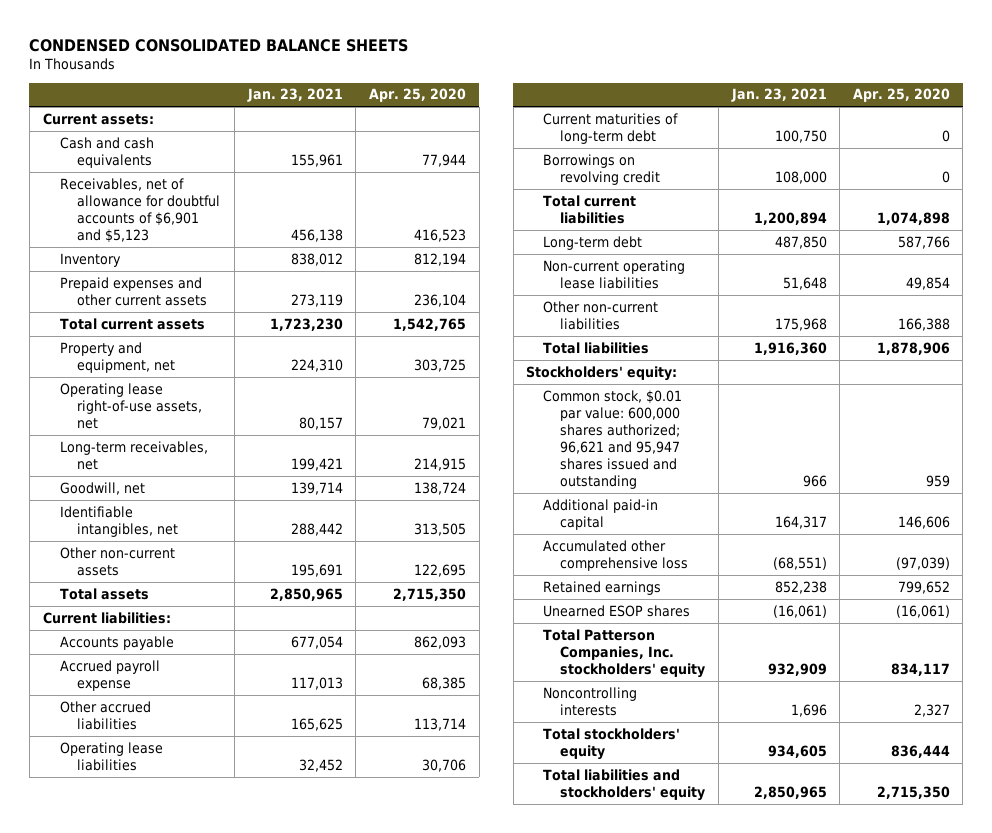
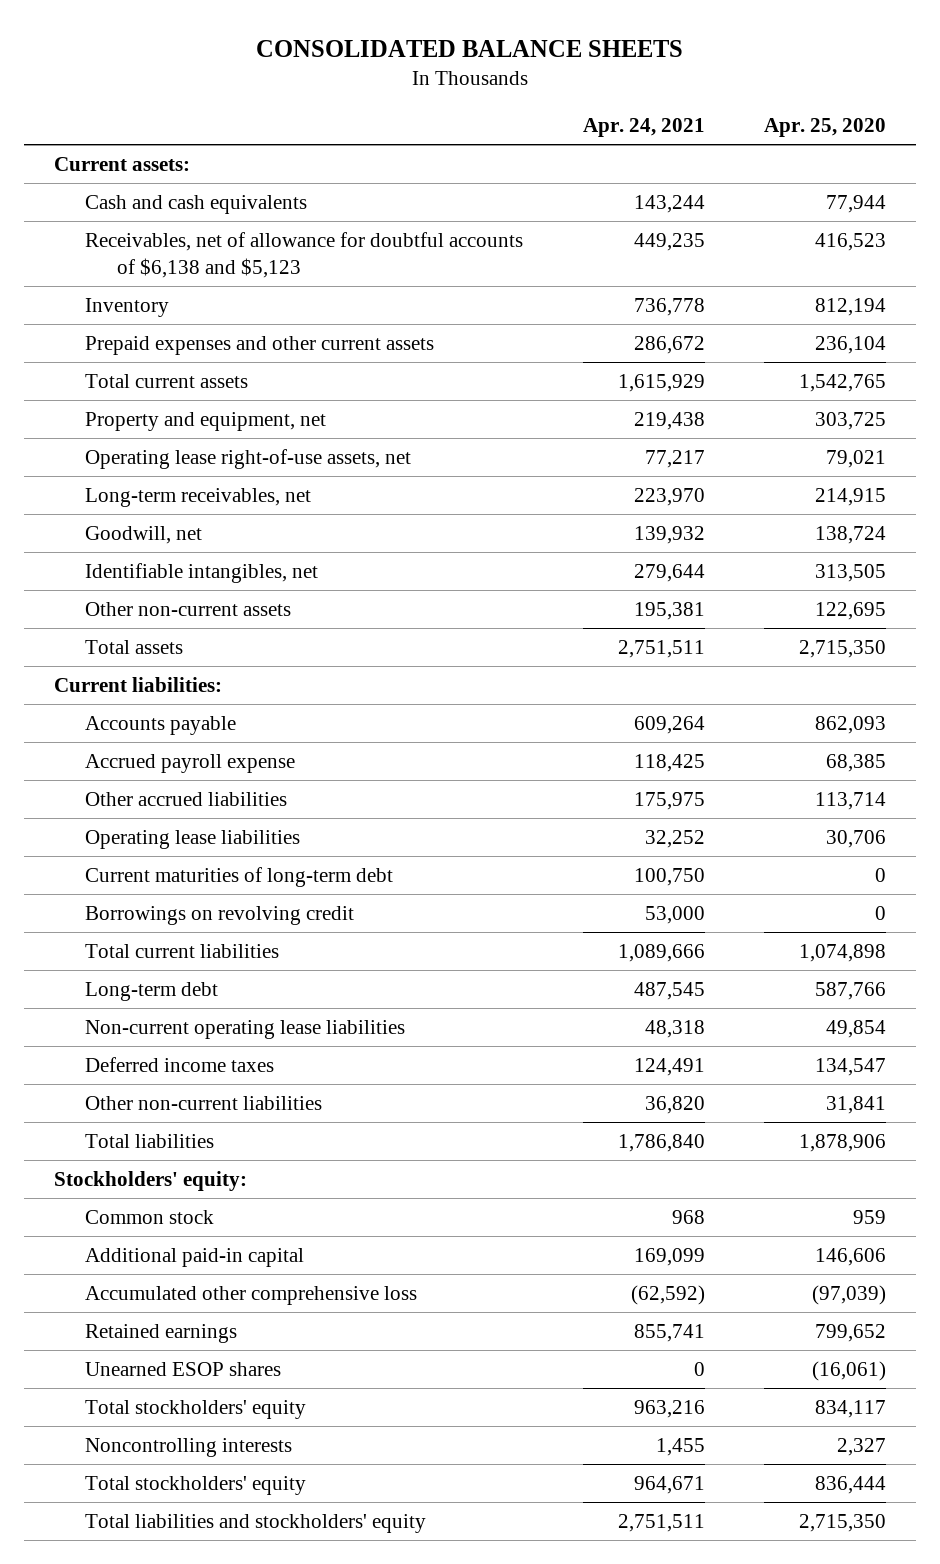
- CONDENSED CONSOLIDATED BALANCE SHEETS
+ CONSOLIDATED BALANCE SHEETS
- | Jan. 23, 2021 | Apr. 25, 2020
+ | Apr. 24, 2021 | Apr. 25, 2020
- Receivables, net of allowance for doubtful accounts of $6,901 and $5,123 | 456,138 | 416,523
+ Receivables, net of allowance for doubtful accounts of $6,138 and $5,123 | 449,235 | 416,523
- Other non-current liabilities | 175,968 | 166,388
+ Deferred income taxes | 124,491 | 134,547
+ Other non-current liabilities | 36,820 | 31,841
- Common stock, $0.01 par value: 600,000 shares authorized; 96,621 and 95,947 shares issued and outstanding | 966 | 959
+ Common stock | 968 | 959
- Total Patterson Companies, Inc. stockholders' equity | 932,909 | 834,117
+ Total stockholders' equity | 963,216 | 834,117

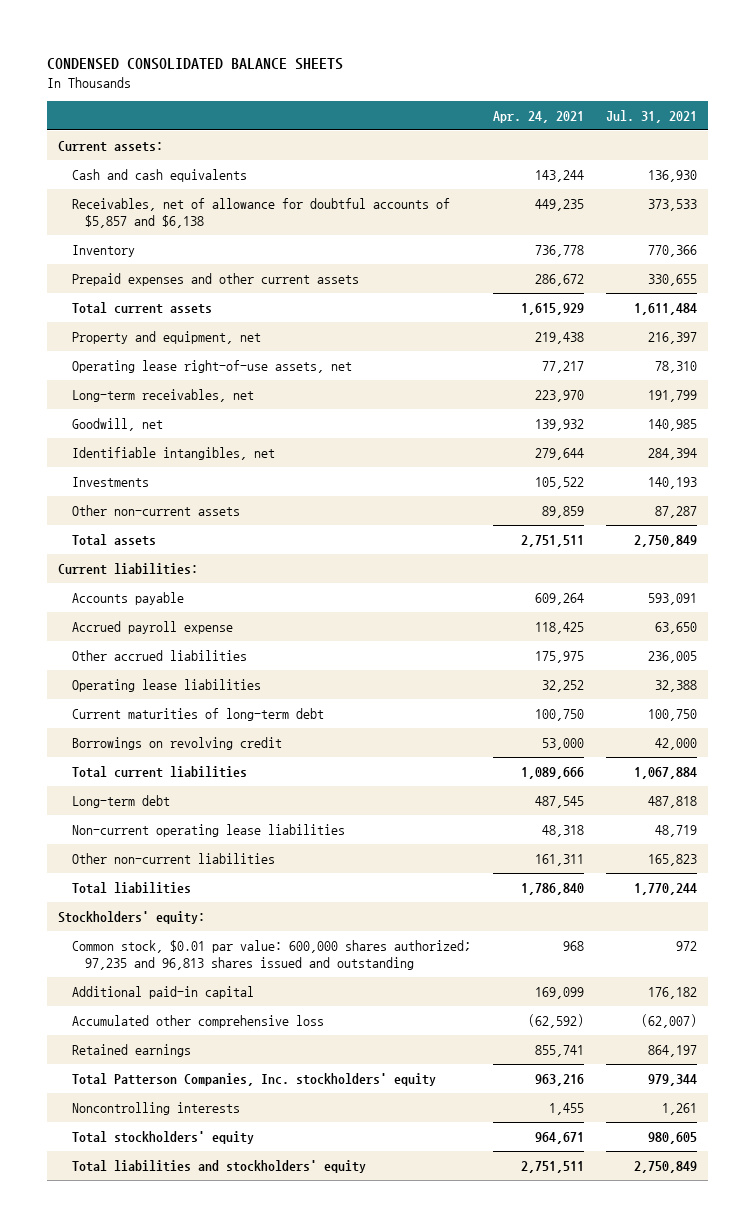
- CONSOLIDATED BALANCE SHEETS
+ CONDENSED CONSOLIDATED BALANCE SHEETS
- | Apr. 24, 2021 | Apr. 25, 2020
+ | Apr. 24, 2021 | Jul. 31, 2021
- Receivables, net of allowance for doubtful accounts of $6,138 and $5,123 | 449,235 | 416,523
+ Receivables, net of allowance for doubtful accounts of $5,857 and $6,138 | 449,235 | 373,533
- Other non-current assets | 195,381 | 122,695
+ Investments | 105,522 | 140,193
+ Other non-current assets | 89,859 | 87,287
- Deferred income taxes | 124,491 | 134,547
- Other non-current liabilities | 36,820 | 31,841
+ Other non-current liabilities | 161,311 | 165,823
- Common stock | 968 | 959
+ Common stock, $0.01 par value: 600,000 shares authorized; 97,235 and 96,813 shares issued and outstanding | 968 | 972
- Unearned ESOP shares | 0 | (16,061)
- Total stockholders' equity | 963,216 | 834,117
+ Total Patterson Companies, Inc. stockholders' equity | 963,216 | 979,344

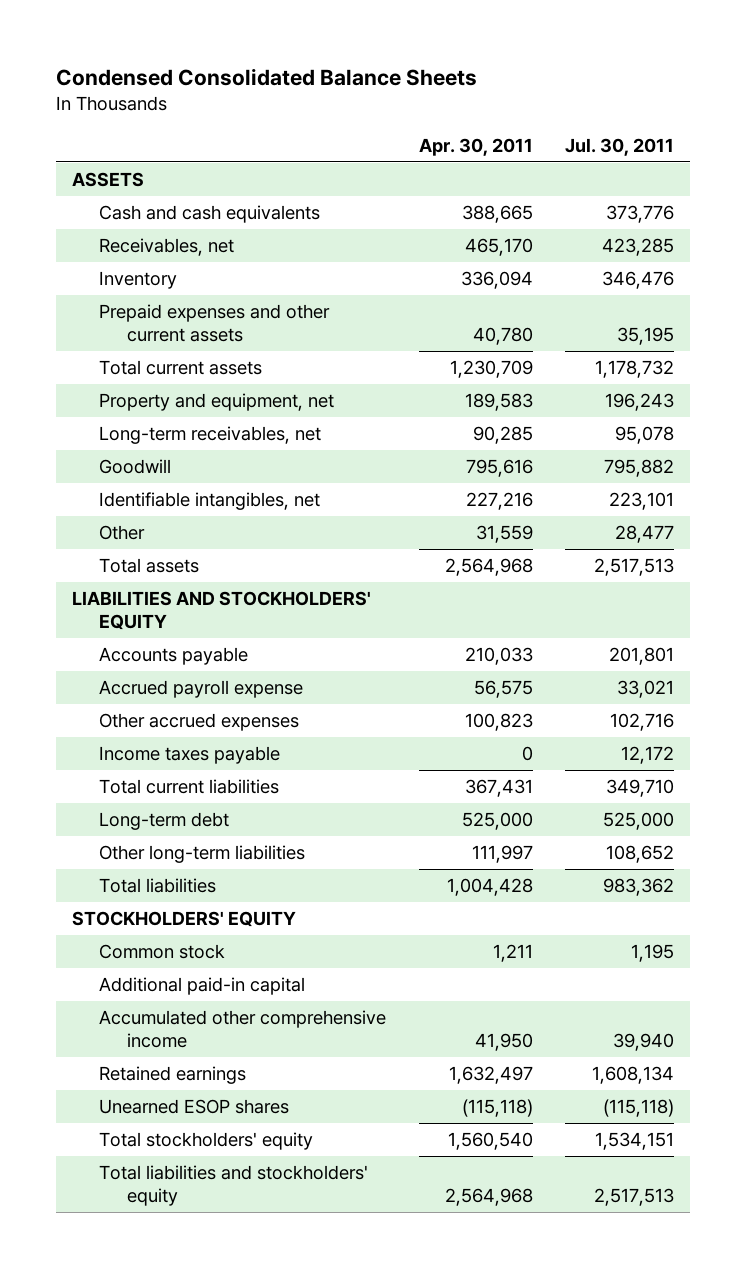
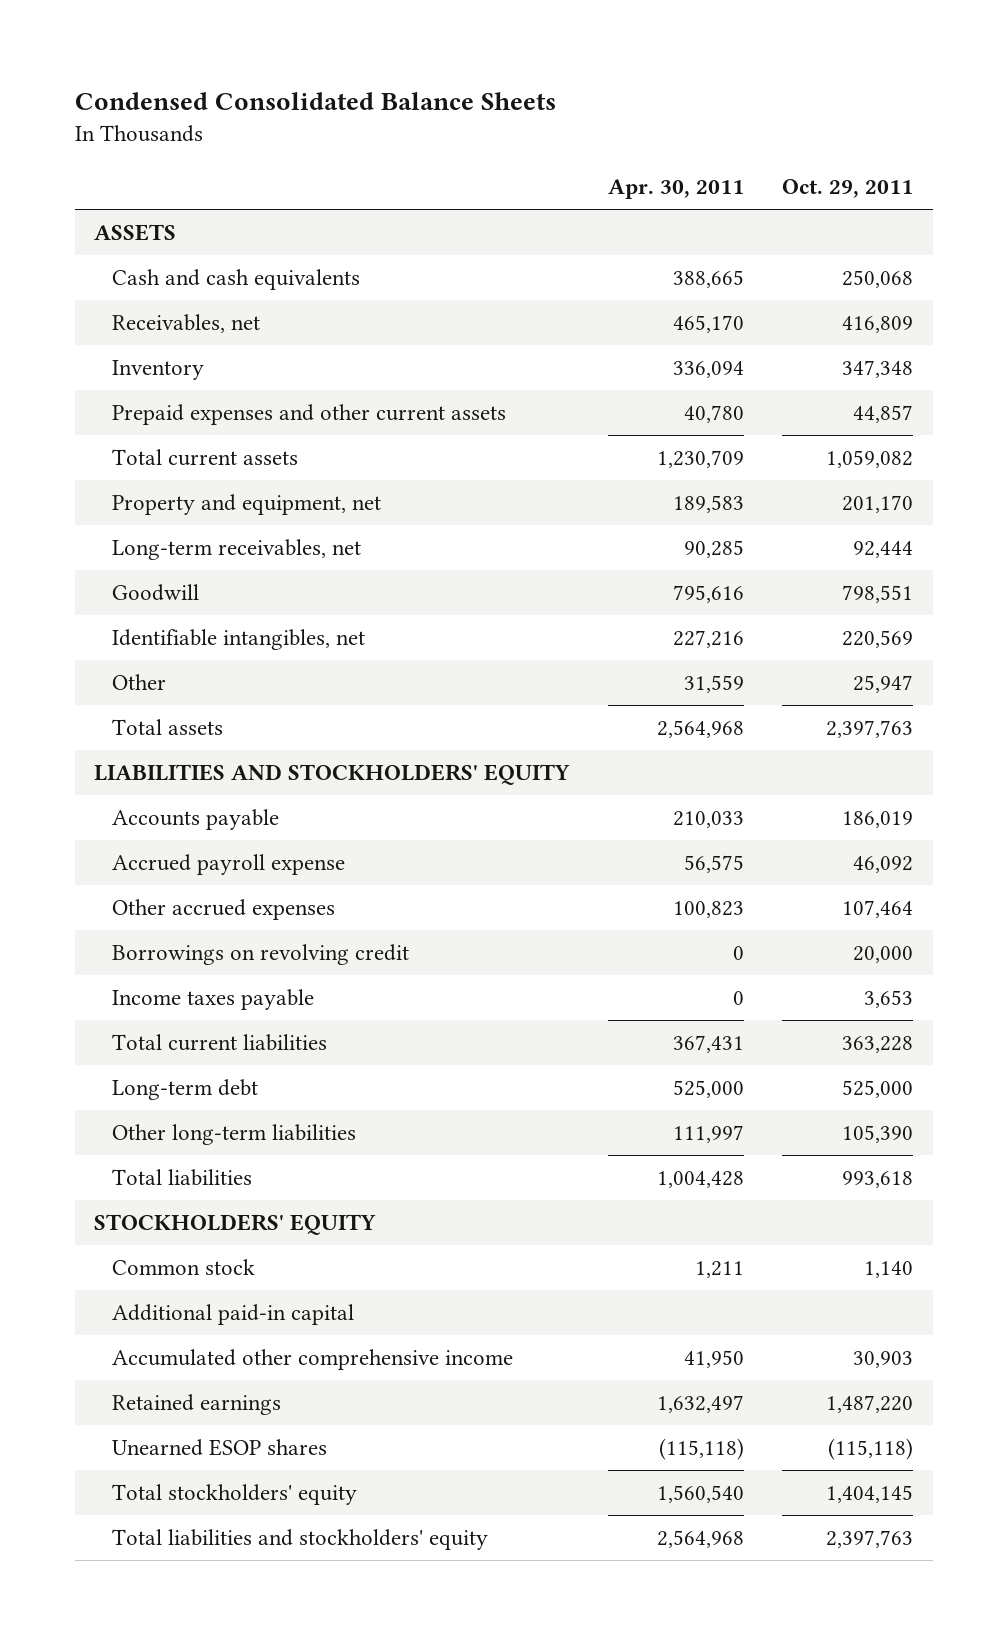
- | Apr. 30, 2011 | Jul. 30, 2011
+ | Apr. 30, 2011 | Oct. 29, 2011
+ Borrowings on revolving credit | 0 | 20,000

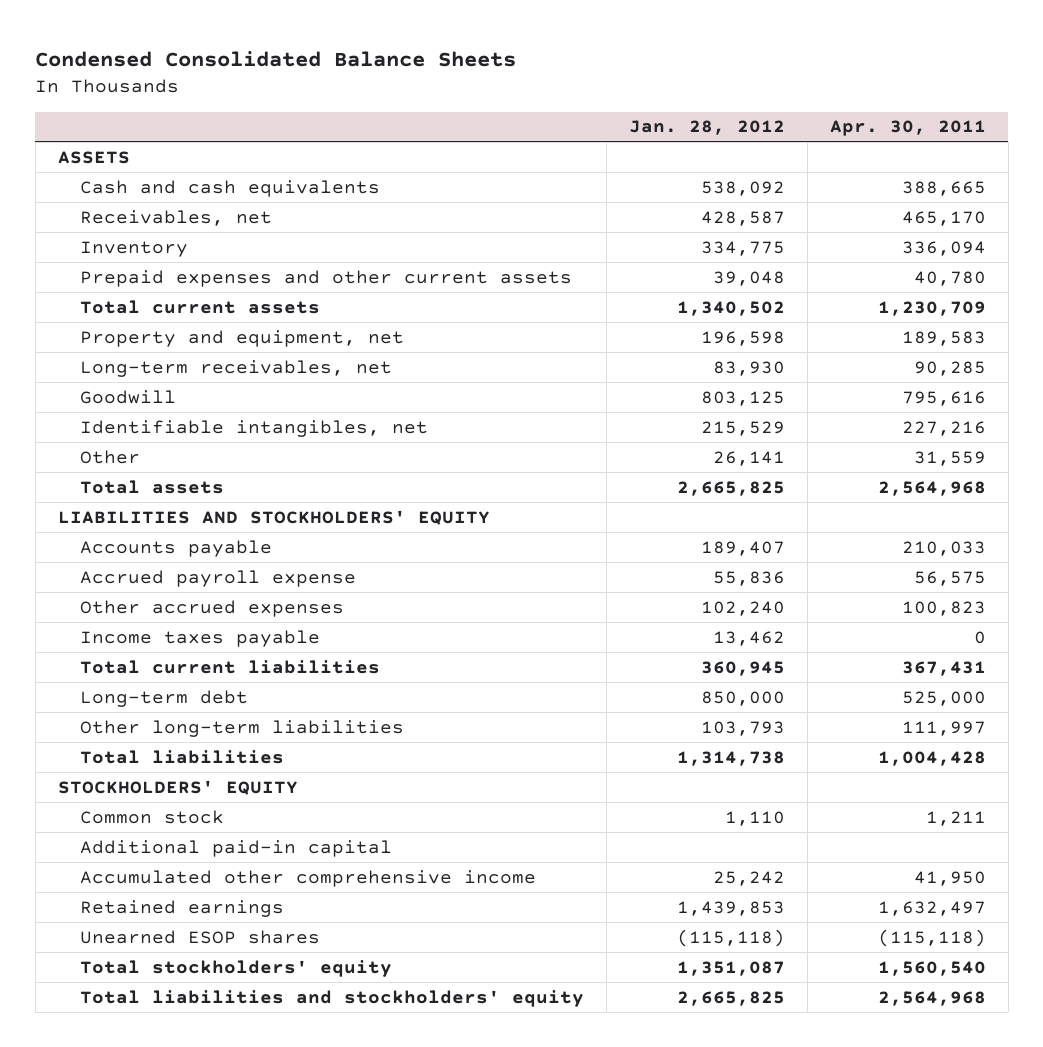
- | Apr. 30, 2011 | Oct. 29, 2011
+ | Jan. 28, 2012 | Apr. 30, 2011
- Borrowings on revolving credit | 0 | 20,000

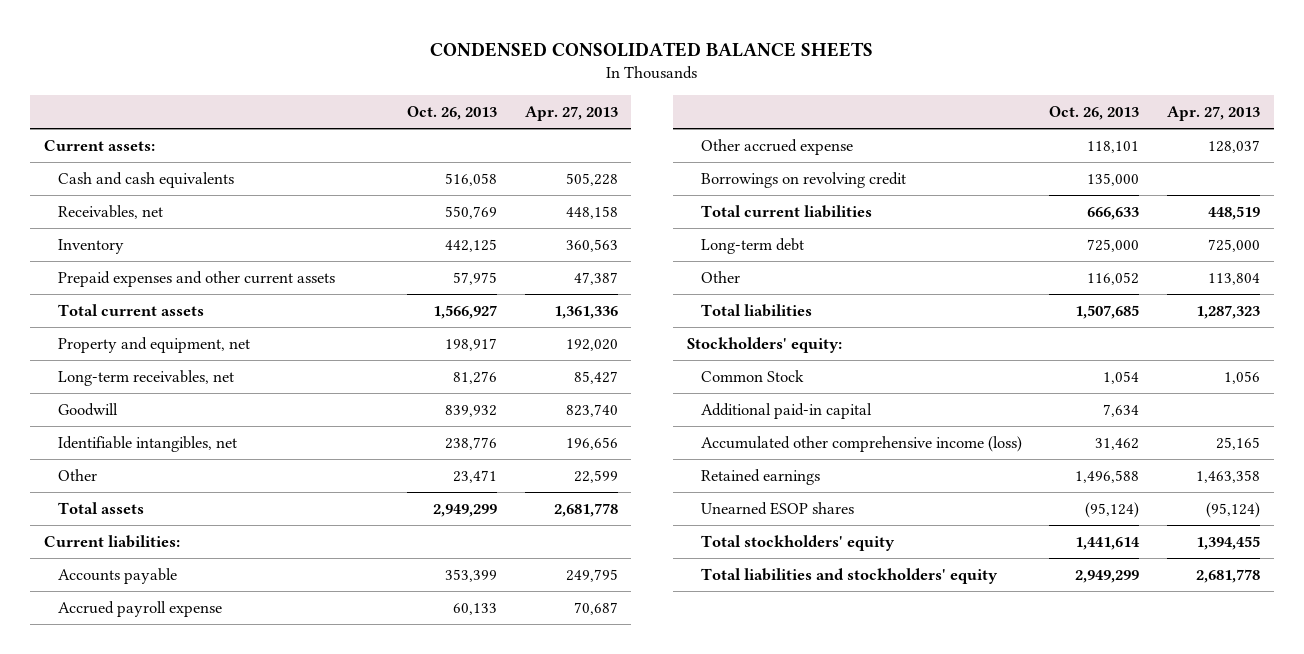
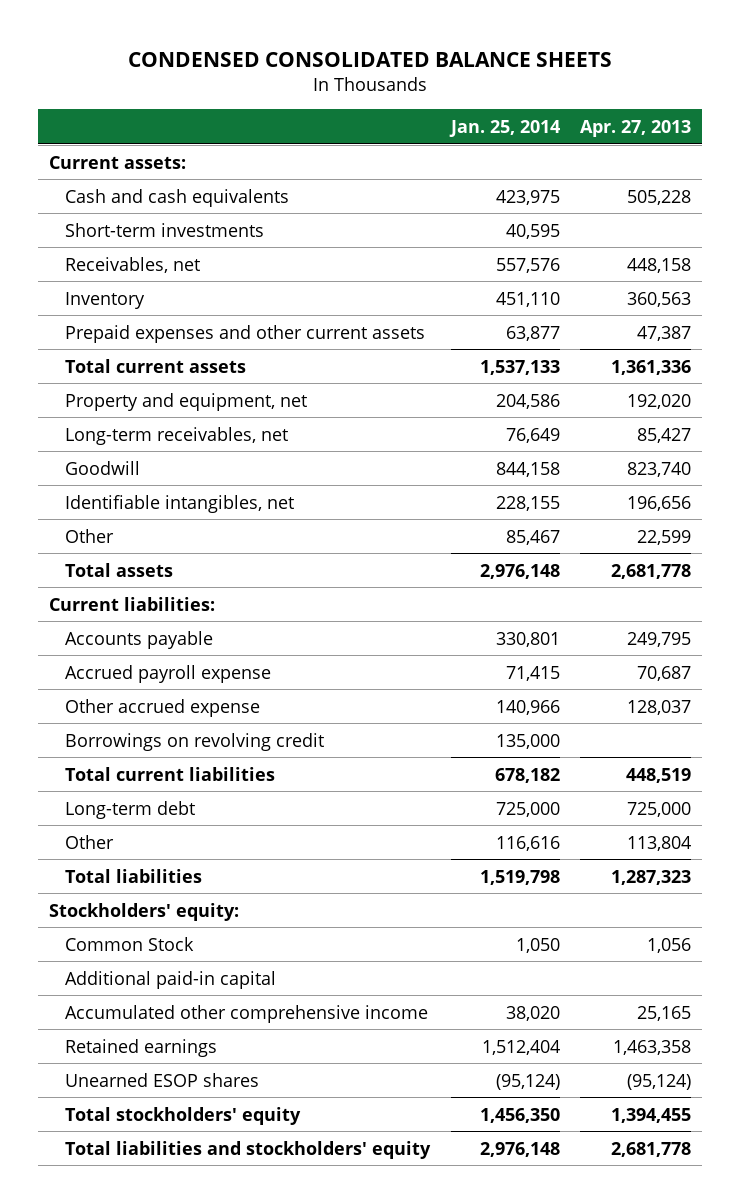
- | Oct. 26, 2013 | Apr. 27, 2013
+ | Jan. 25, 2014 | Apr. 27, 2013
+ Short-term investments | 40,595 |
- Accumulated other comprehensive income (loss) | 31,462 | 25,165
+ Accumulated other comprehensive income | 38,020 | 25,165

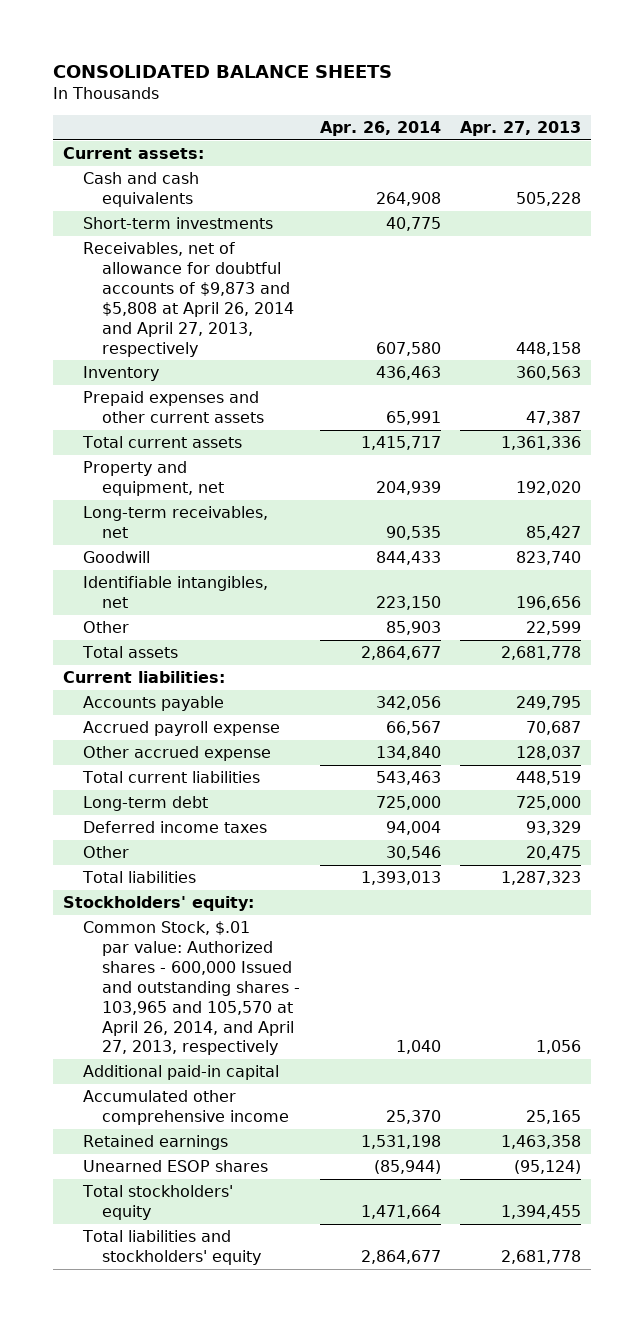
- CONDENSED CONSOLIDATED BALANCE SHEETS
+ CONSOLIDATED BALANCE SHEETS
- | Jan. 25, 2014 | Apr. 27, 2013
+ | Apr. 26, 2014 | Apr. 27, 2013
- Receivables, net | 557,576 | 448,158
+ Receivables, net of allowance for doubtful accounts of $9,873 and $5,808 at April 26, 2014 and April 27, 2013, respectively | 607,580 | 448,158
- Borrowings on revolving credit | 135,000 |
- Other | 116,616 | 113,804
+ Deferred income taxes | 94,004 | 93,329
+ Other | 30,546 | 20,475
- Common Stock | 1,050 | 1,056
+ Common Stock, $.01 par value: Authorized shares - 600,000 Issued and outstanding shares - 103,965 and 105,570 at April 26, 2014, and April 27, 2013, respectively | 1,040 | 1,056

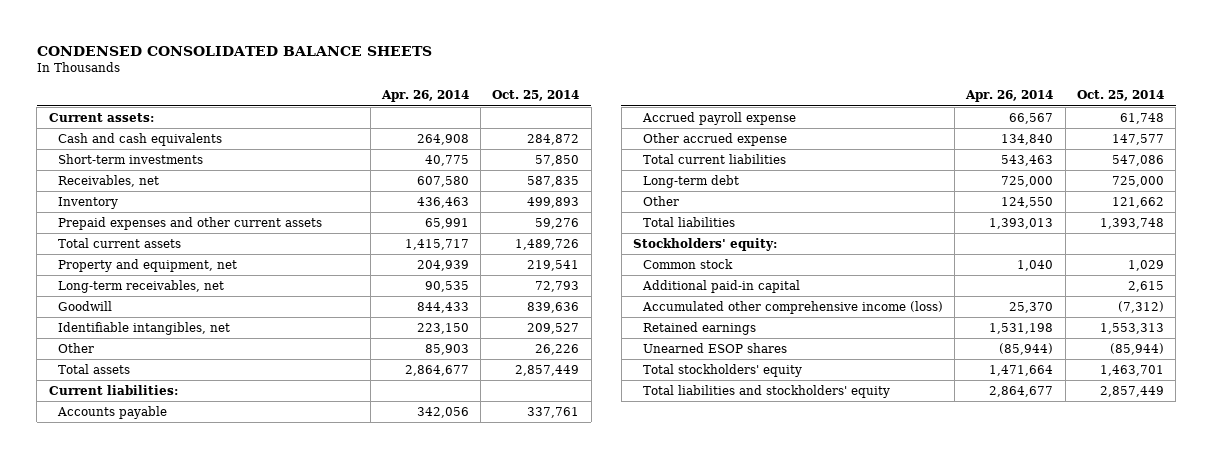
- CONSOLIDATED BALANCE SHEETS
+ CONDENSED CONSOLIDATED BALANCE SHEETS
- | Apr. 26, 2014 | Apr. 27, 2013
+ | Apr. 26, 2014 | Oct. 25, 2014
- Receivables, net of allowance for doubtful accounts of $9,873 and $5,808 at April 26, 2014 and April 27, 2013, respectively | 607,580 | 448,158
+ Receivables, net | 607,580 | 587,835
- Deferred income taxes | 94,004 | 93,329
- Other | 30,546 | 20,475
+ Other | 124,550 | 121,662
- Common Stock, $.01 par value: Authorized shares - 600,000 Issued and outstanding shares - 103,965 and 105,570 at April 26, 2014, and April 27, 2013, respectively | 1,040 | 1,056
+ Common stock | 1,040 | 1,029
- Accumulated other comprehensive income | 25,370 | 25,165
+ Accumulated other comprehensive income (loss) | 25,370 | (7,312)

